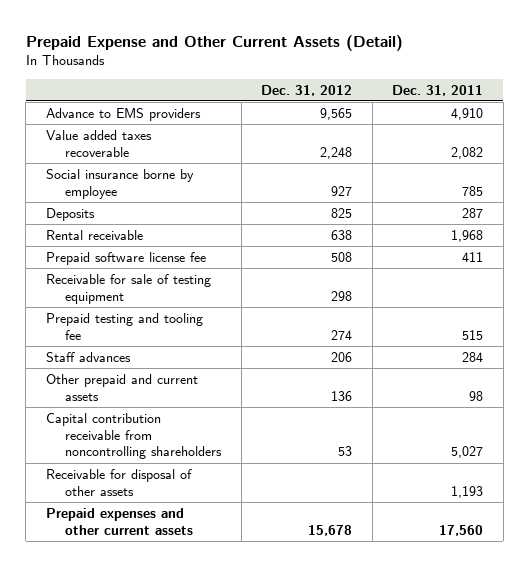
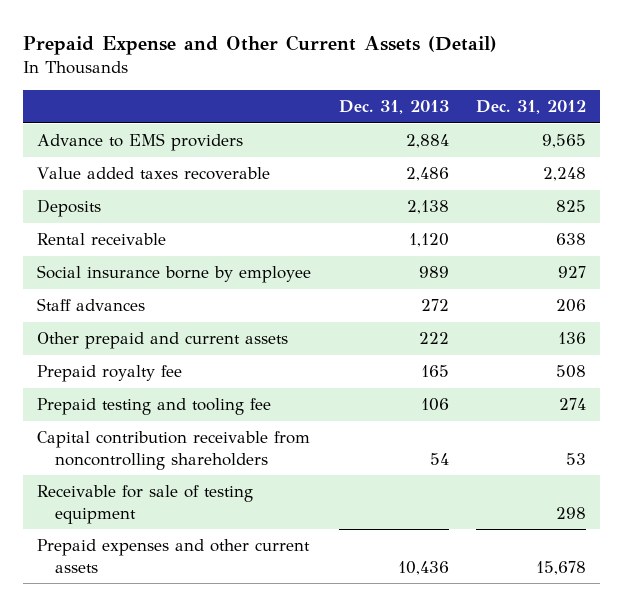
- | Dec. 31, 2012 | Dec. 31, 2011
+ | Dec. 31, 2013 | Dec. 31, 2012
- Prepaid software license fee | 508 | 411
moved down: Social insurance borne by employee | 989 | 927
+ Prepaid royalty fee | 165 | 508
moved down: Prepaid testing and tooling fee | 106 | 274
- Receivable for disposal of other assets | | 1,193
moved down: Receivable for sale of testing equipment | | 298

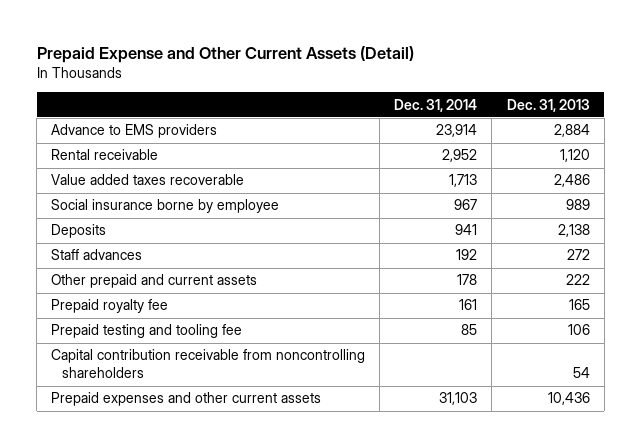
- | Dec. 31, 2013 | Dec. 31, 2012
+ | Dec. 31, 2014 | Dec. 31, 2013
moved down: Value added taxes recoverable | 1,713 | 2,486
moved down: Deposits | 941 | 2,138
- Receivable for sale of testing equipment | | 298

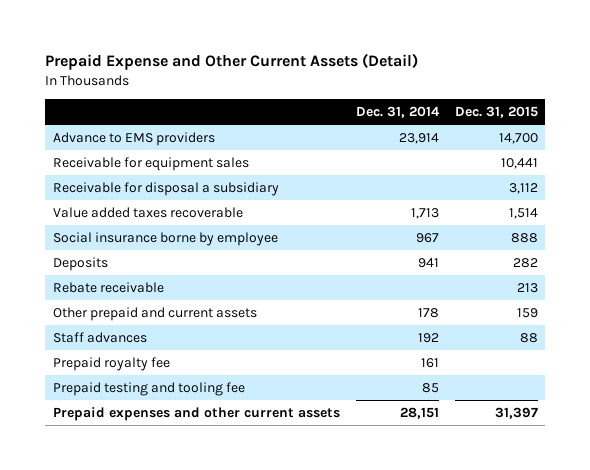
- | Dec. 31, 2014 | Dec. 31, 2013
+ | Dec. 31, 2014 | Dec. 31, 2015
- Rental receivable | 2,952 | 1,120
+ Receivable for equipment sales | | 10,441
+ Receivable for disposal a subsidiary | | 3,112
+ Rebate receivable | | 213
moved down: Staff advances | 192 | 88
- Capital contribution receivable from noncontrolling shareholders | | 54
- Prepaid expenses and other current assets | 31,103 | 10,436
+ Prepaid expenses and other current assets | 28,151 | 31,397

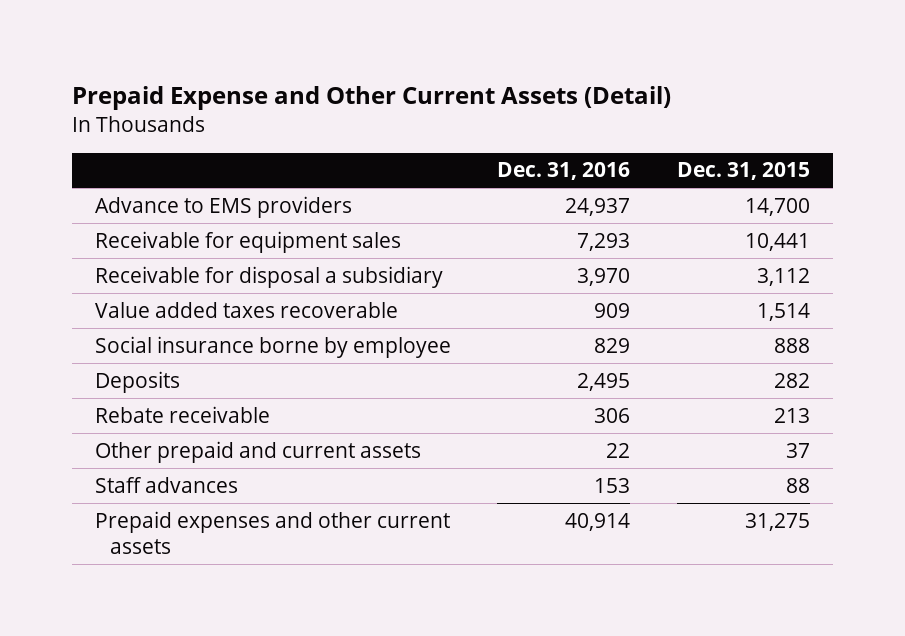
- | Dec. 31, 2014 | Dec. 31, 2015
+ | Dec. 31, 2016 | Dec. 31, 2015
- Other prepaid and current assets | 178 | 159
+ Other prepaid and current assets | 22 | 37
- Prepaid royalty fee | 161 |
- Prepaid testing and tooling fee | 85 |
- Prepaid expenses and other current assets | 28,151 | 31,397
+ Prepaid expenses and other current assets | 40,914 | 31,275

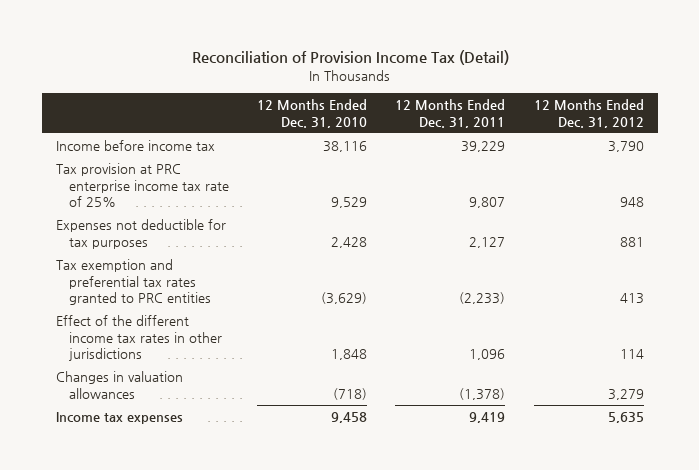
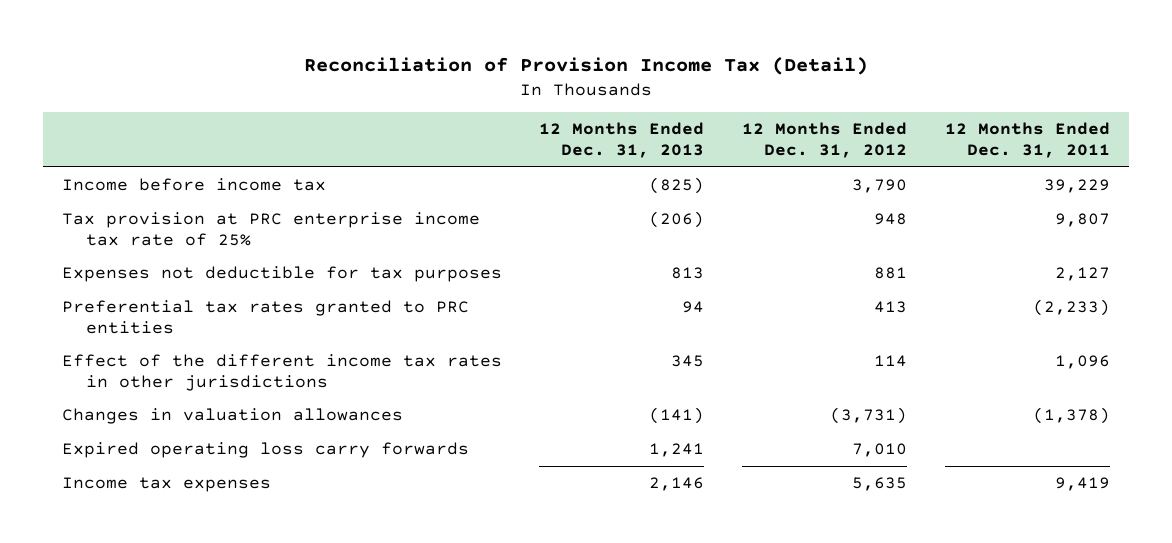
- | 12 Months Ended Dec. 31, 2010 | 12 Months Ended Dec. 31, 2011 | 12 Months Ended Dec. 31, 2012
+ | 12 Months Ended Dec. 31, 2013 | 12 Months Ended Dec. 31, 2012 | 12 Months Ended Dec. 31, 2011
- Tax exemption and preferential tax rates granted to PRC entities | (3,629) | (2,233) | 413
+ Preferential tax rates granted to PRC entities | 94 | 413 | (2,233)
- Changes in valuation allowances | (718) | (1,378) | 3,279
+ Changes in valuation allowances | (141) | (3,731) | (1,378)
+ Expired operating loss carry forwards | 1,241 | 7,010 |

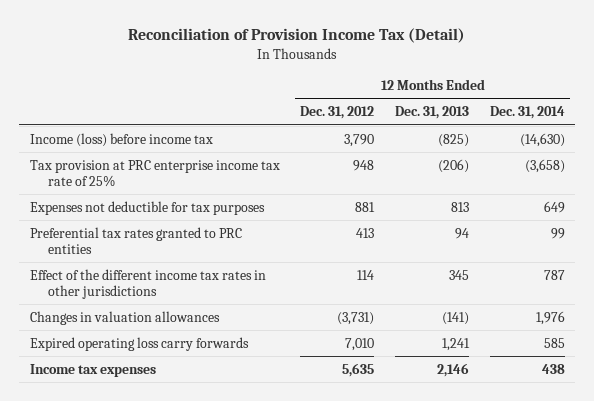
- | 12 Months Ended Dec. 31, 2013 | 12 Months Ended Dec. 31, 2012 | 12 Months Ended Dec. 31, 2011
+ | 12 Months Ended Dec. 31, 2012 | 12 Months Ended Dec. 31, 2013 | 12 Months Ended Dec. 31, 2014
- Income before income tax | (825) | 3,790 | 39,229
+ Income (loss) before income tax | 3,790 | (825) | (14,630)

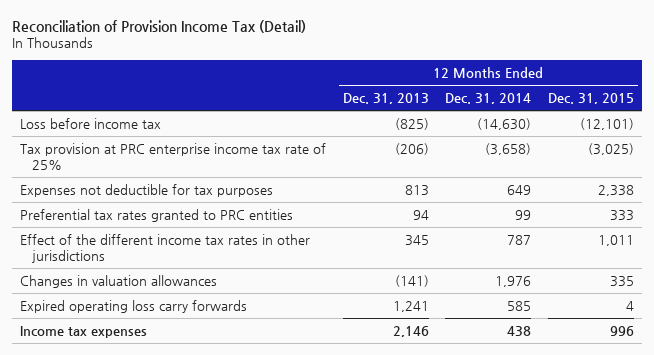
- | 12 Months Ended Dec. 31, 2012 | 12 Months Ended Dec. 31, 2013 | 12 Months Ended Dec. 31, 2014
+ | 12 Months Ended Dec. 31, 2013 | 12 Months Ended Dec. 31, 2014 | 12 Months Ended Dec. 31, 2015
- Income (loss) before income tax | 3,790 | (825) | (14,630)
+ Loss before income tax | (825) | (14,630) | (12,101)

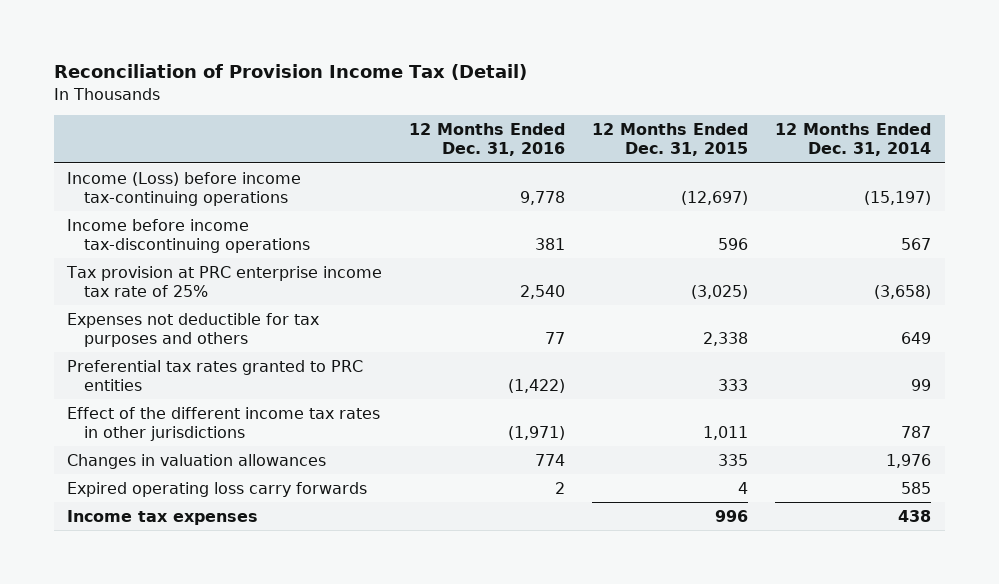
- | 12 Months Ended Dec. 31, 2013 | 12 Months Ended Dec. 31, 2014 | 12 Months Ended Dec. 31, 2015
+ | 12 Months Ended Dec. 31, 2016 | 12 Months Ended Dec. 31, 2015 | 12 Months Ended Dec. 31, 2014
- Loss before income tax | (825) | (14,630) | (12,101)
+ Income (Loss) before income tax-continuing operations | 9,778 | (12,697) | (15,197)
+ Income before income tax-discontinuing operations | 381 | 596 | 567
- Expenses not deductible for tax purposes | 813 | 649 | 2,338
+ Expenses not deductible for tax purposes and others | 77 | 2,338 | 649

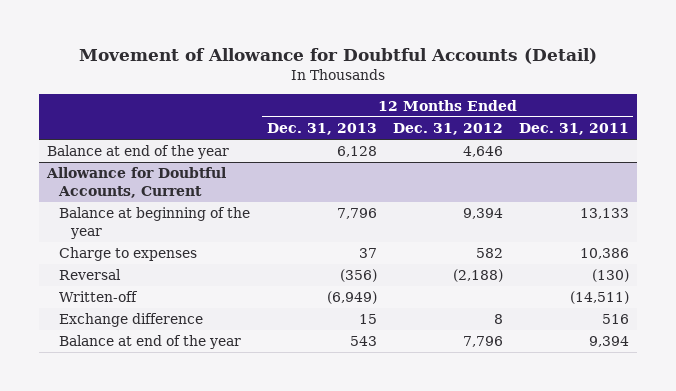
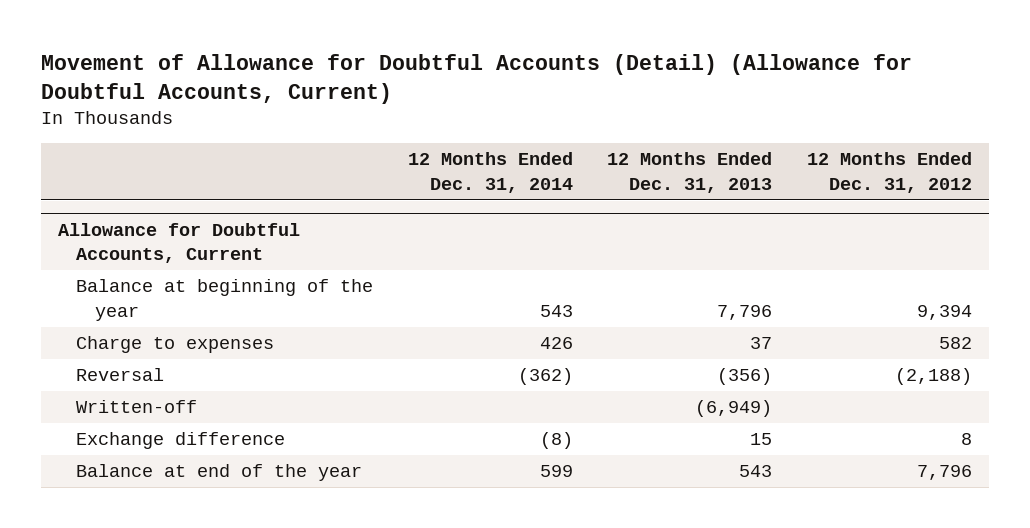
- Movement of Allowance for Doubtful Accounts (Detail)
+ Movement of Allowance for Doubtful Accounts (Detail) (Allowance for Doubtful Accounts, Current)
- | 12 Months Ended Dec. 31, 2013 | 12 Months Ended Dec. 31, 2012 | 12 Months Ended Dec. 31, 2011
+ | 12 Months Ended Dec. 31, 2014 | 12 Months Ended Dec. 31, 2013 | 12 Months Ended Dec. 31, 2012
- Balance at end of the year | 6,128 | 4,646 |

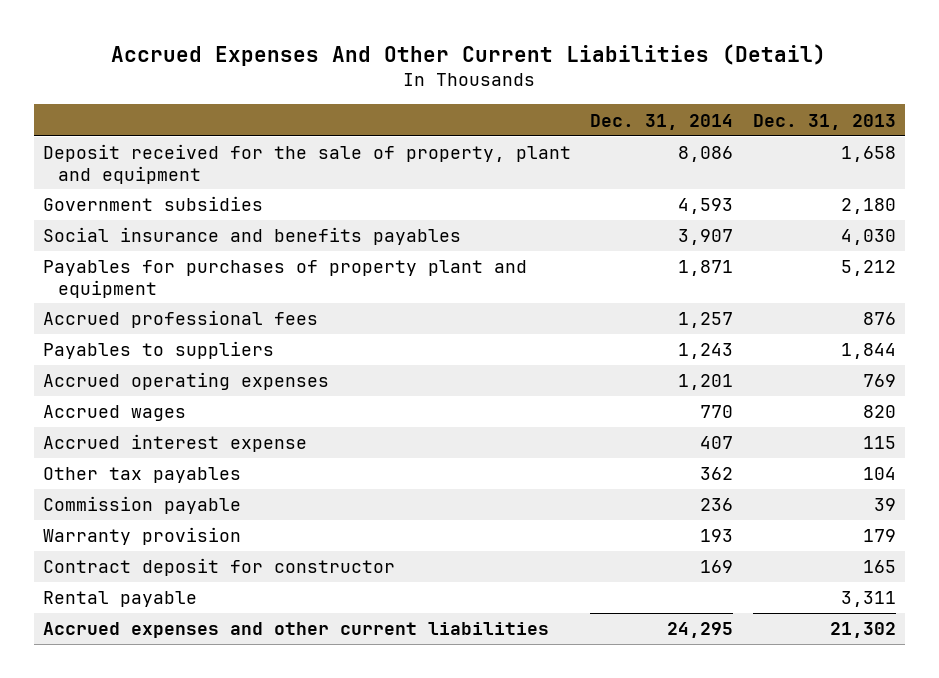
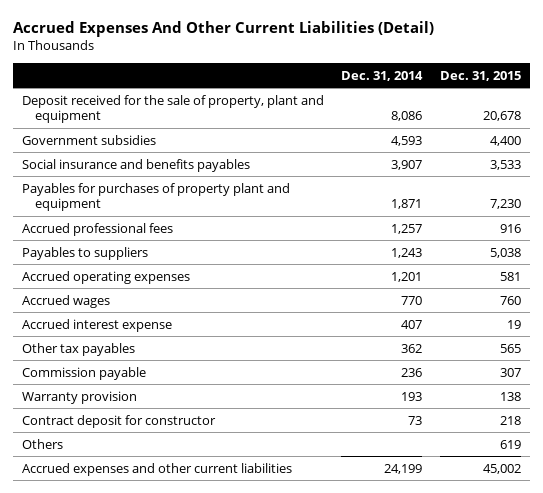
- | Dec. 31, 2014 | Dec. 31, 2013
+ | Dec. 31, 2014 | Dec. 31, 2015
- Contract deposit for constructor | 169 | 165
- Rental payable | | 3,311
- Accrued expenses and other current liabilities | 24,295 | 21,302
+ Contract deposit for constructor | 73 | 218
+ Others | | 619
+ Accrued expenses and other current liabilities | 24,199 | 45,002

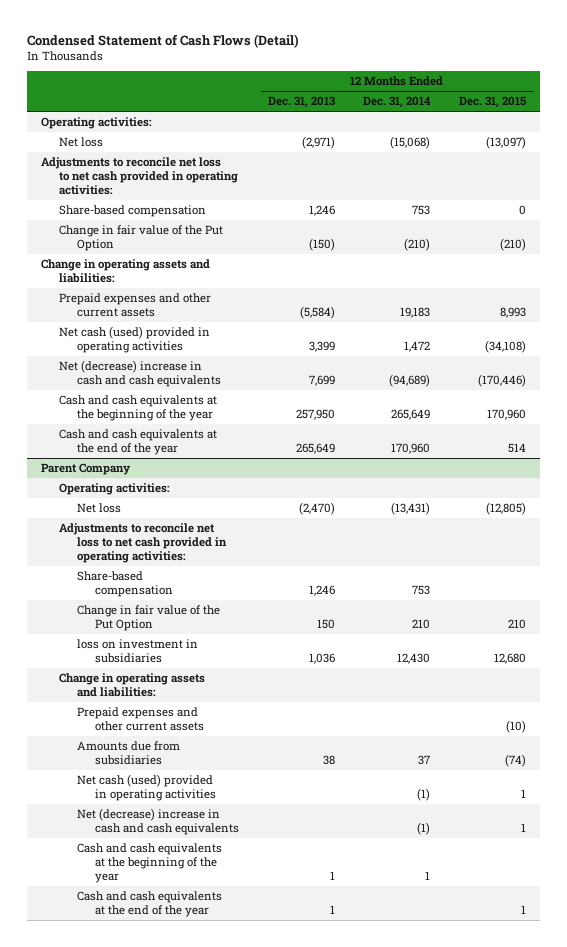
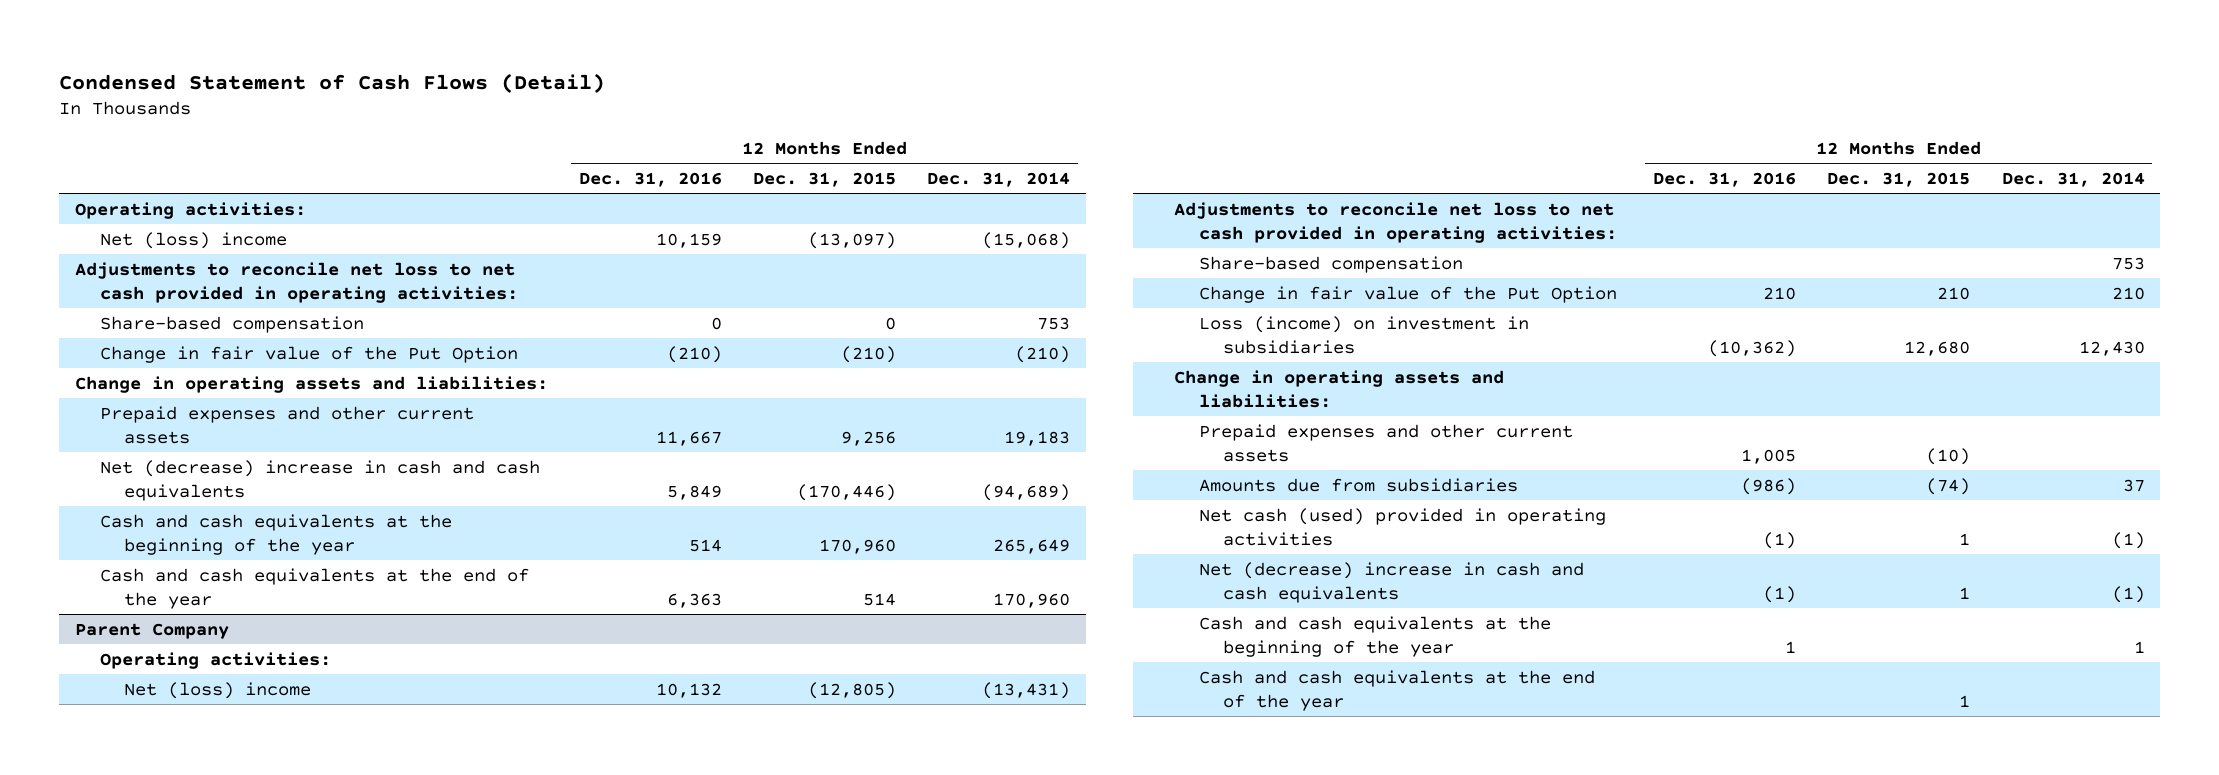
- | 12 Months Ended Dec. 31, 2013 | 12 Months Ended Dec. 31, 2014 | 12 Months Ended Dec. 31, 2015
+ | 12 Months Ended Dec. 31, 2016 | 12 Months Ended Dec. 31, 2015 | 12 Months Ended Dec. 31, 2014
- Net loss | (2,971) | (15,068) | (13,097)
+ Net (loss) income | 10,159 | (13,097) | (15,068)
- Prepaid expenses and other current assets | (5,584) | 19,183 | 8,993
- Net cash (used) provided in operating activities | 3,399 | 1,472 | (34,108)
+ Prepaid expenses and other current assets | 11,667 | 9,256 | 19,183
@ Parent Company
- Net loss | (2,470) | (13,431) | (12,805)
+ Net (loss) income | 10,132 | (12,805) | (13,431)
- loss on investment in subsidiaries | 1,036 | 12,430 | 12,680
+ Loss (income) on investment in subsidiaries | (10,362) | 12,680 | 12,430

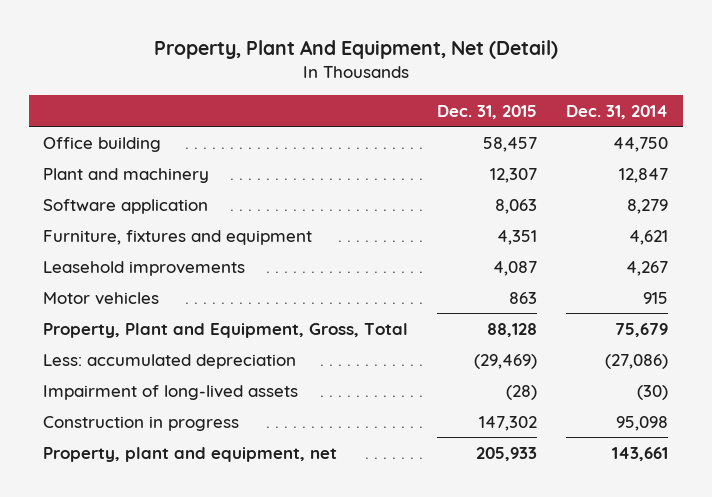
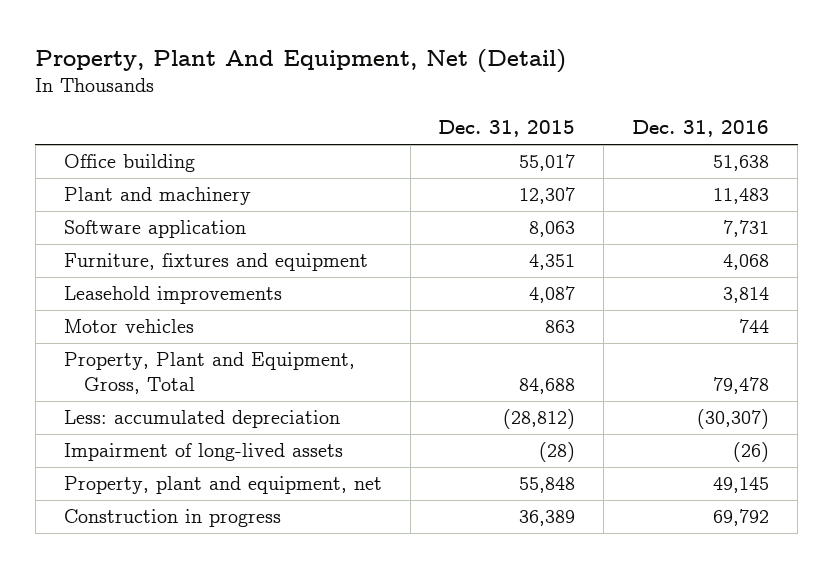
- | Dec. 31, 2015 | Dec. 31, 2014
+ | Dec. 31, 2015 | Dec. 31, 2016
- Office building | 58,457 | 44,750
+ Office building | 55,017 | 51,638
- Property, Plant and Equipment, Gross, Total | 88,128 | 75,679
- Less: accumulated depreciation | (29,469) | (27,086)
+ Property, Plant and Equipment, Gross, Total | 84,688 | 79,478
+ Less: accumulated depreciation | (28,812) | (30,307)
- Construction in progress | 147,302 | 95,098
- Property, plant and equipment, net | 205,933 | 143,661
+ Property, plant and equipment, net | 55,848 | 49,145
+ Construction in progress | 36,389 | 69,792

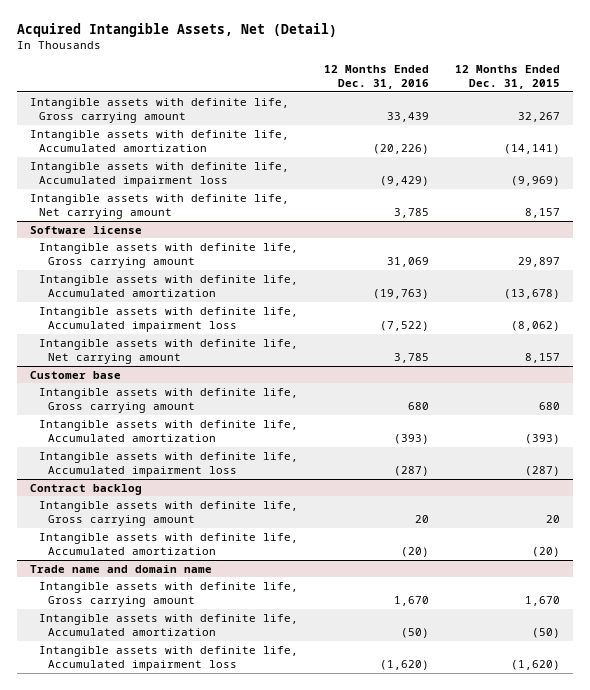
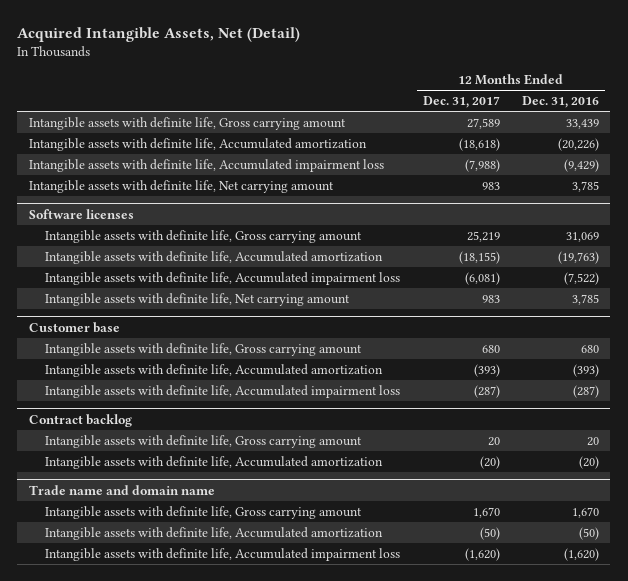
- | 12 Months Ended Dec. 31, 2016 | 12 Months Ended Dec. 31, 2015
+ | 12 Months Ended Dec. 31, 2017 | 12 Months Ended Dec. 31, 2016
- Software license
+ Software licenses

